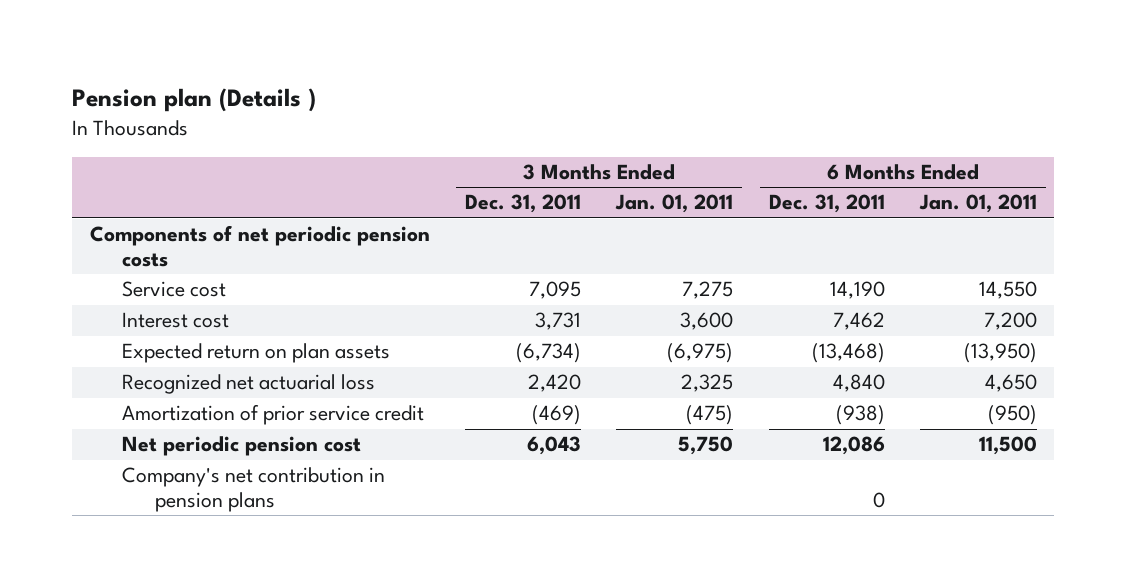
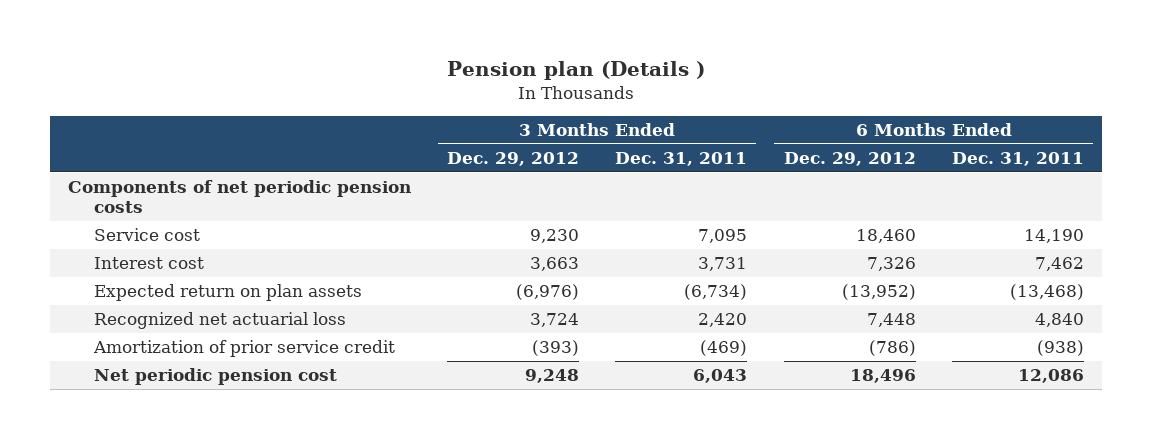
- | 3 Months Ended Dec. 31, 2011 | 3 Months Ended Jan. 01, 2011 | 6 Months Ended Dec. 31, 2011 | 6 Months Ended Jan. 01, 2011
+ | 3 Months Ended Dec. 29, 2012 | 3 Months Ended Dec. 31, 2011 | 6 Months Ended Dec. 29, 2012 | 6 Months Ended Dec. 31, 2011
- Company's net contribution in pension plans | | | 0 |

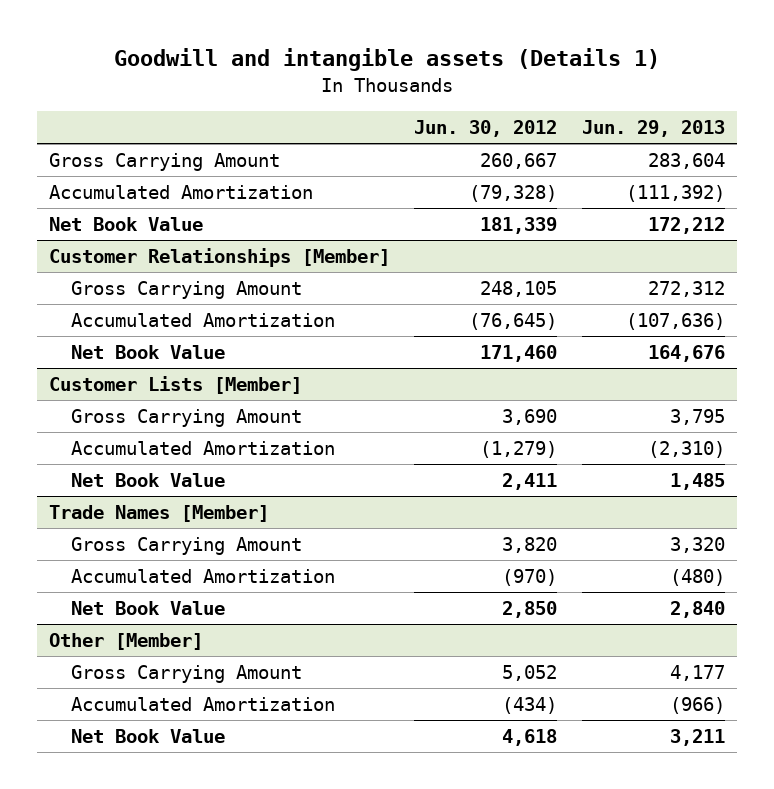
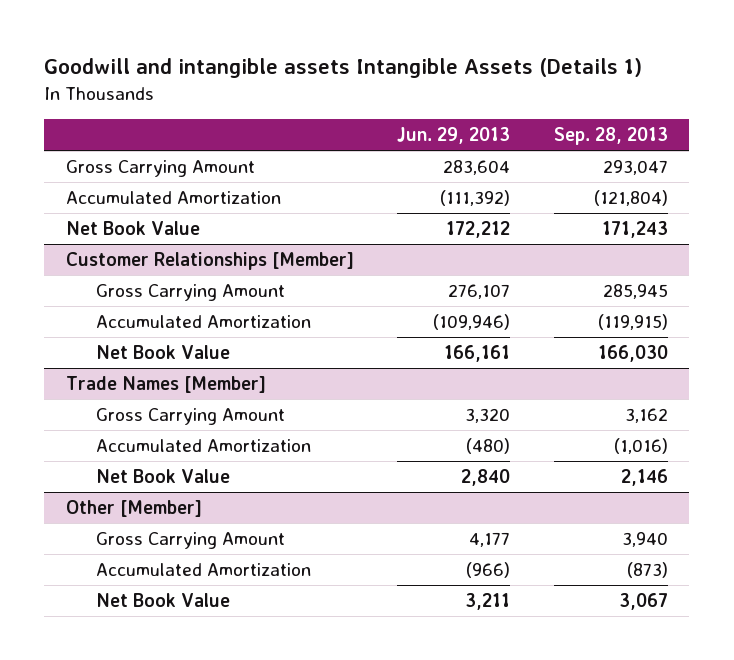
- Goodwill and intangible assets (Details 1)
+ Goodwill and intangible assets Intangible Assets (Details 1)
- | Jun. 30, 2012 | Jun. 29, 2013
+ | Jun. 29, 2013 | Sep. 28, 2013
@ Customer Relationships [Member]
- Gross Carrying Amount | 248,105 | 272,312
- Accumulated Amortization | (76,645) | (107,636)
- Net Book Value | 171,460 | 164,676
- Customer Lists [Member]
- Gross Carrying Amount | 3,690 | 3,795
- Accumulated Amortization | (1,279) | (2,310)
- Net Book Value | 2,411 | 1,485
@ Customer Relationships [Member]
+ Gross Carrying Amount | 276,107 | 285,945
+ Accumulated Amortization | (109,946) | (119,915)
+ Net Book Value | 166,161 | 166,030

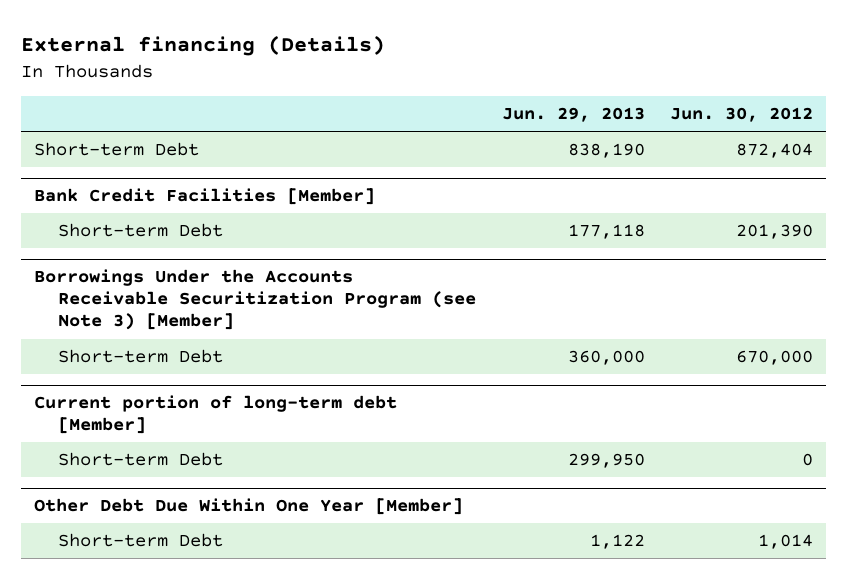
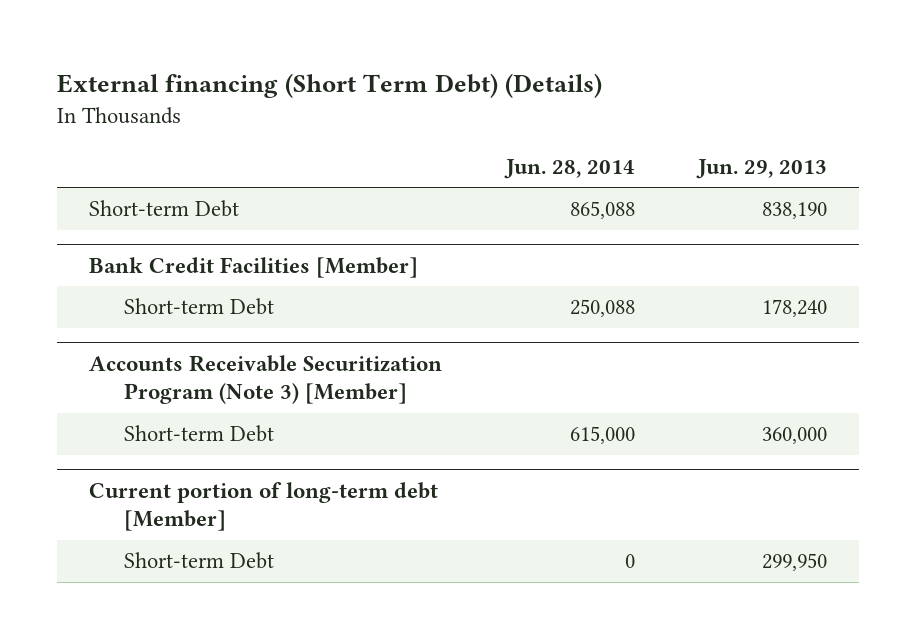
- External financing (Details)
+ External financing (Short Term Debt) (Details)
- | Jun. 29, 2013 | Jun. 30, 2012
+ | Jun. 28, 2014 | Jun. 29, 2013
@ Bank Credit Facilities [Member]
- Short-term Debt | 177,118 | 201,390
- Borrowings Under the Accounts Receivable Securitization Program (see Note 3) [Member]
@ Bank Credit Facilities [Member]
+ Short-term Debt | 250,088 | 178,240
+ Accounts Receivable Securitization Program (Note 3) [Member]
- Other Debt Due Within One Year [Member]
- Short-term Debt | 1,122 | 1,014

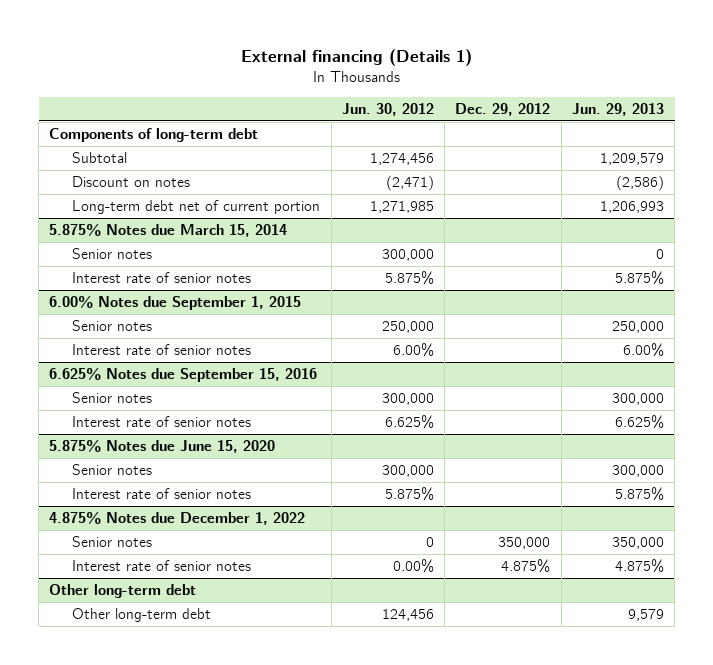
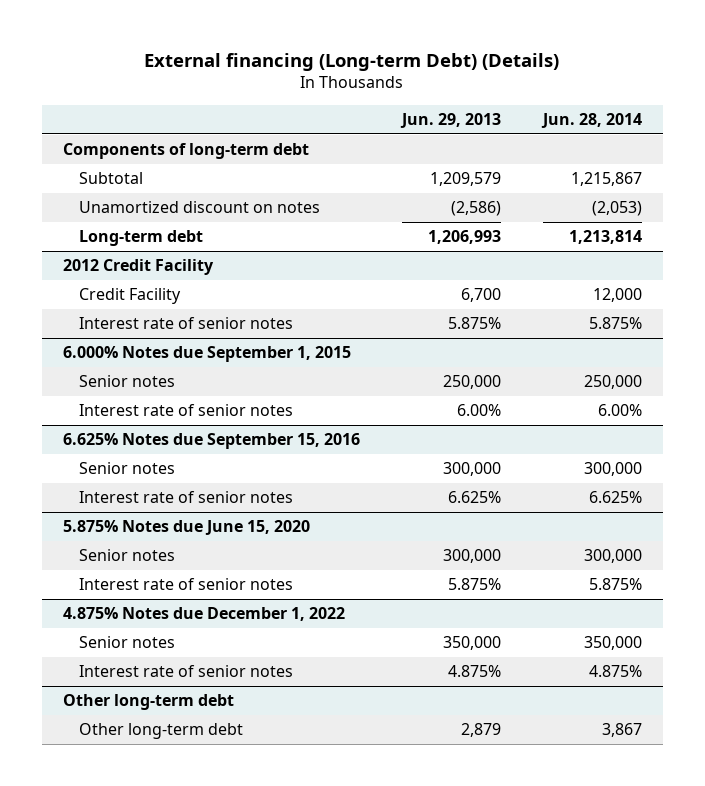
- External financing (Details 1)
+ External financing (Long-term Debt) (Details)
- | Jun. 30, 2012 | Dec. 29, 2012 | Jun. 29, 2013
+ | Jun. 29, 2013 | Jun. 28, 2014
- Discount on notes | (2,471) | | (2,586)
- Long-term debt net of current portion | 1,271,985 | | 1,206,993
- 5.875% Notes due March 15, 2014
- Senior notes | 300,000 | | 0
+ Unamortized discount on notes | (2,586) | (2,053)
+ Long-term debt | 1,206,993 | 1,213,814
+ 2012 Credit Facility
+ Credit Facility | 6,700 | 12,000
- 6.00% Notes due September 1, 2015
+ 6.000% Notes due September 1, 2015
@ Other long-term debt
- Other long-term debt | 124,456 | | 9,579
+ Other long-term debt | 2,879 | 3,867

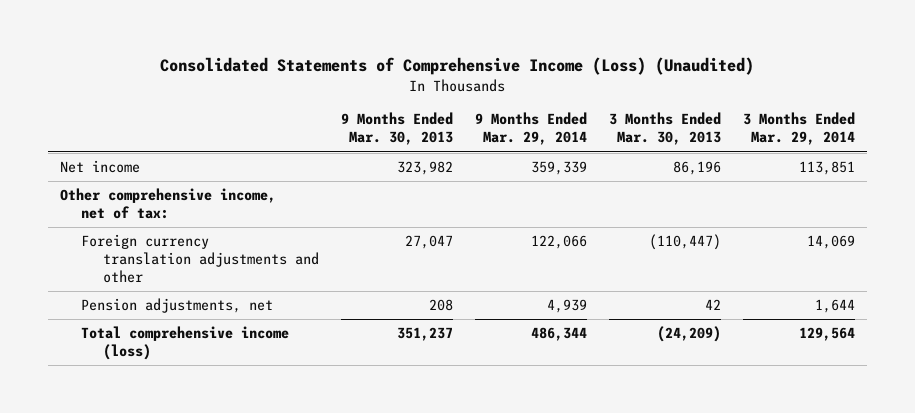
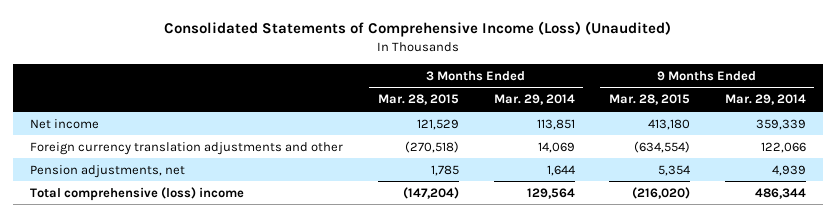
- | 9 Months Ended Mar. 30, 2013 | 9 Months Ended Mar. 29, 2014 | 3 Months Ended Mar. 30, 2013 | 3 Months Ended Mar. 29, 2014
+ | 3 Months Ended Mar. 28, 2015 | 3 Months Ended Mar. 29, 2014 | 9 Months Ended Mar. 28, 2015 | 9 Months Ended Mar. 29, 2014
- Other comprehensive income, net of tax:
- Total comprehensive income (loss) | 351,237 | 486,344 | (24,209) | 129,564
+ Total comprehensive (loss) income | (147,204) | 129,564 | (216,020) | 486,344

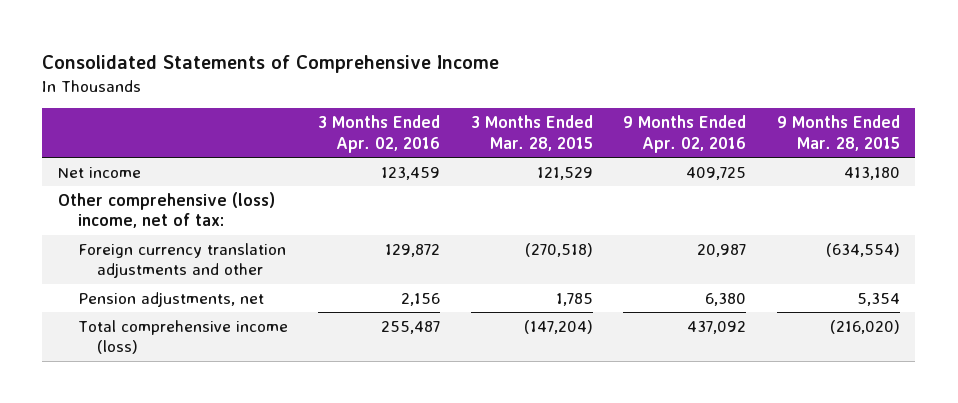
- Consolidated Statements of Comprehensive Income (Loss) (Unaudited)
+ Consolidated Statements of Comprehensive Income
- | 3 Months Ended Mar. 28, 2015 | 3 Months Ended Mar. 29, 2014 | 9 Months Ended Mar. 28, 2015 | 9 Months Ended Mar. 29, 2014
+ | 3 Months Ended Apr. 02, 2016 | 3 Months Ended Mar. 28, 2015 | 9 Months Ended Apr. 02, 2016 | 9 Months Ended Mar. 28, 2015
+ Other comprehensive (loss) income, net of tax:
- Total comprehensive (loss) income | (147,204) | 129,564 | (216,020) | 486,344
+ Total comprehensive income (loss) | 255,487 | (147,204) | 437,092 | (216,020)

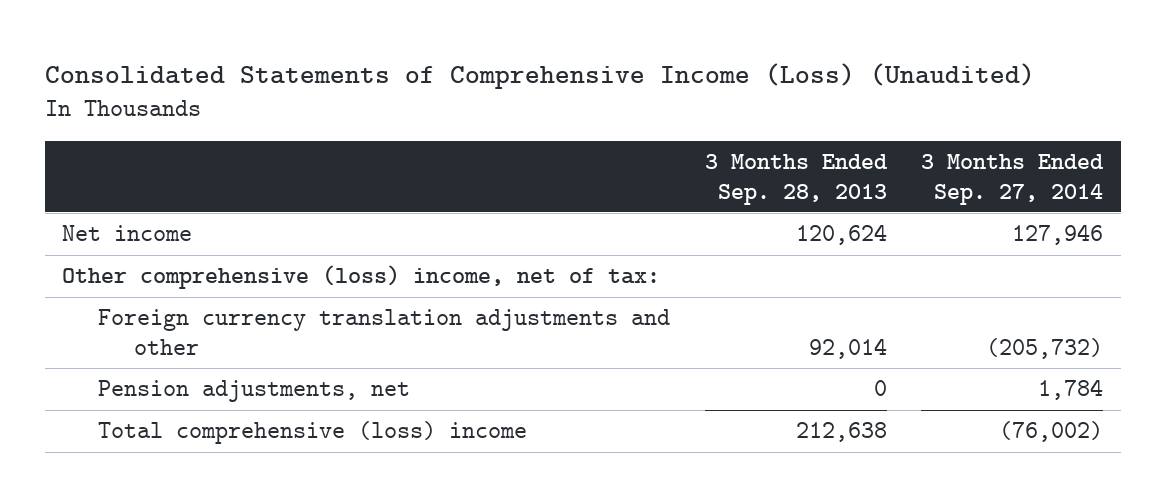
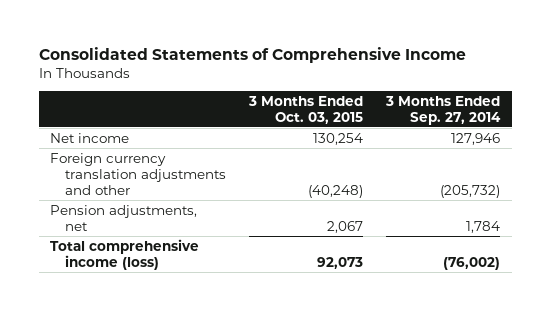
- Consolidated Statements of Comprehensive Income (Loss) (Unaudited)
+ Consolidated Statements of Comprehensive Income
- | 3 Months Ended Sep. 28, 2013 | 3 Months Ended Sep. 27, 2014
+ | 3 Months Ended Oct. 03, 2015 | 3 Months Ended Sep. 27, 2014
- Other comprehensive (loss) income, net of tax:
- Total comprehensive (loss) income | 212,638 | (76,002)
+ Total comprehensive income (loss) | 92,073 | (76,002)

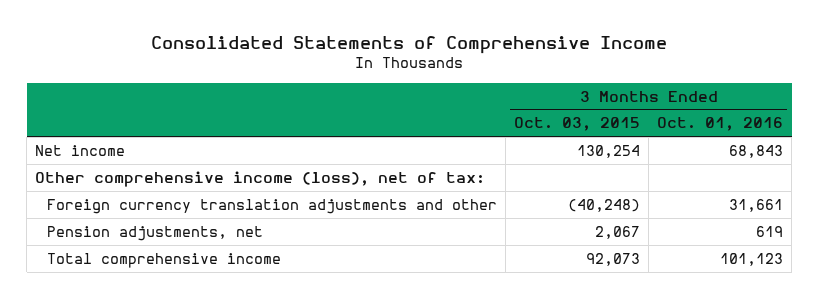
- | 3 Months Ended Oct. 03, 2015 | 3 Months Ended Sep. 27, 2014
+ | 3 Months Ended Oct. 03, 2015 | 3 Months Ended Oct. 01, 2016
+ Other comprehensive income (loss), net of tax:
- Total comprehensive income (loss) | 92,073 | (76,002)
+ Total comprehensive income | 92,073 | 101,123

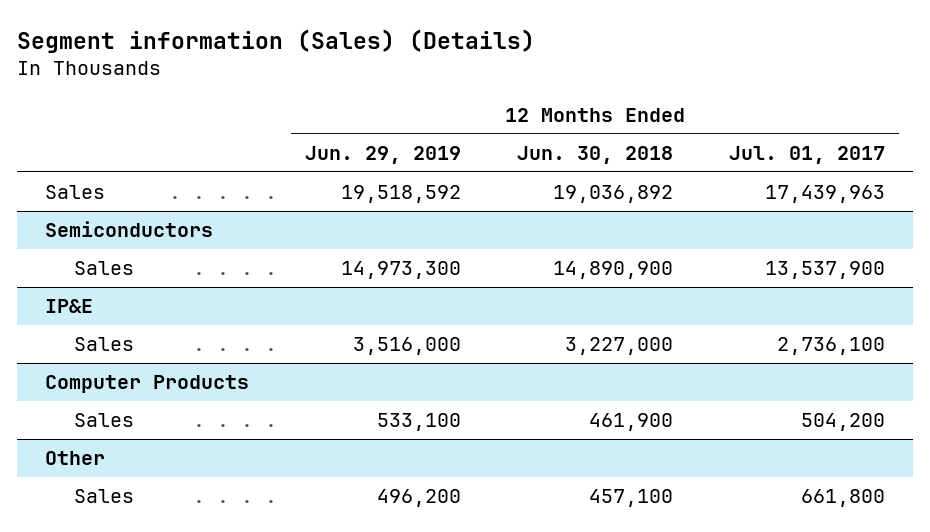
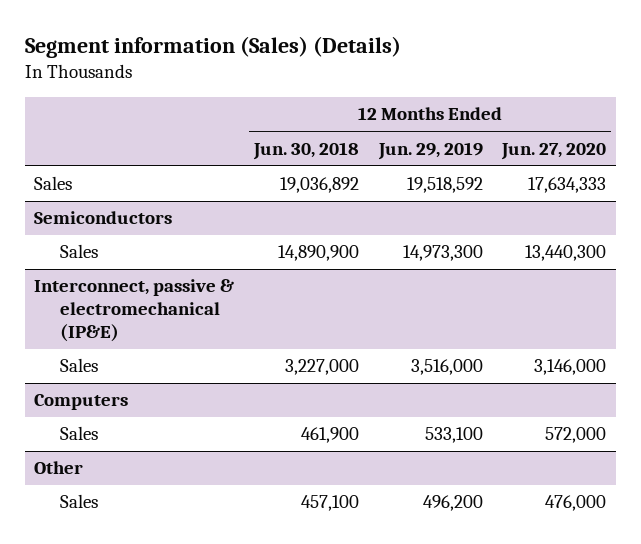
- | 12 Months Ended Jun. 29, 2019 | 12 Months Ended Jun. 30, 2018 | 12 Months Ended Jul. 01, 2017
+ | 12 Months Ended Jun. 30, 2018 | 12 Months Ended Jun. 29, 2019 | 12 Months Ended Jun. 27, 2020
- IP&E
+ Interconnect, passive & electromechanical (IP&E)
- Computer Products
+ Computers

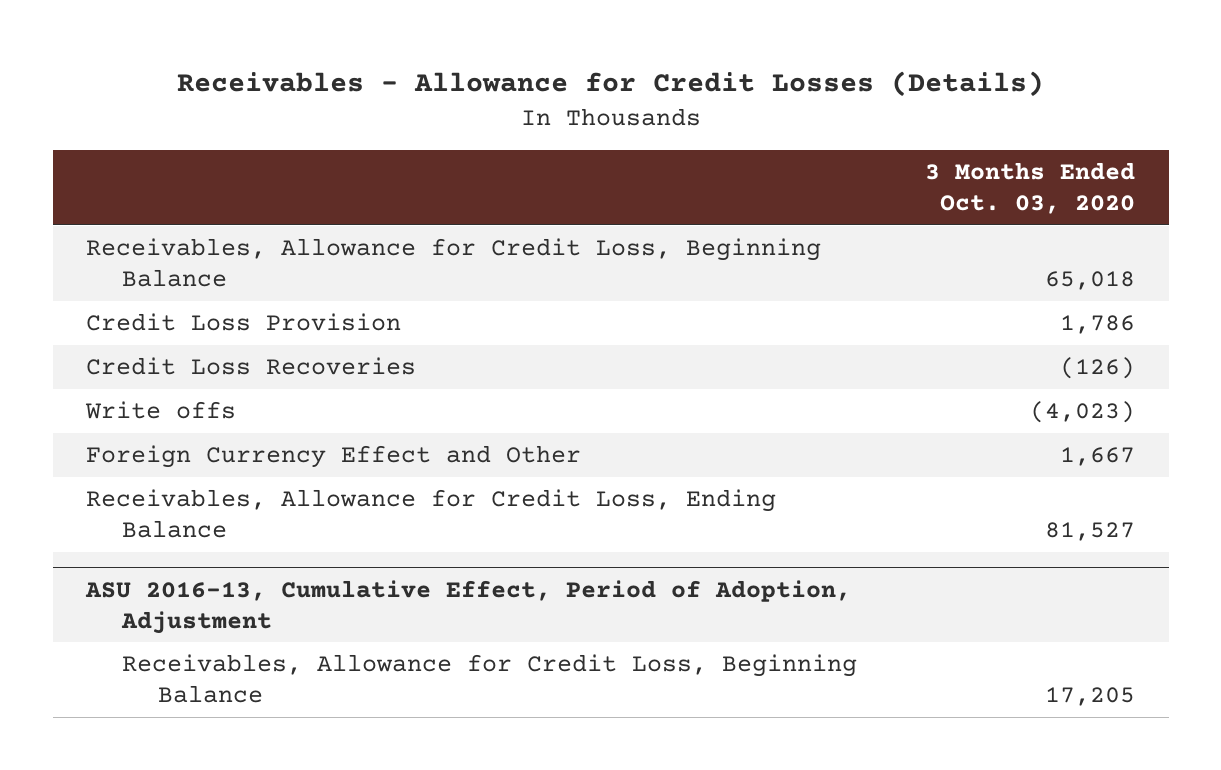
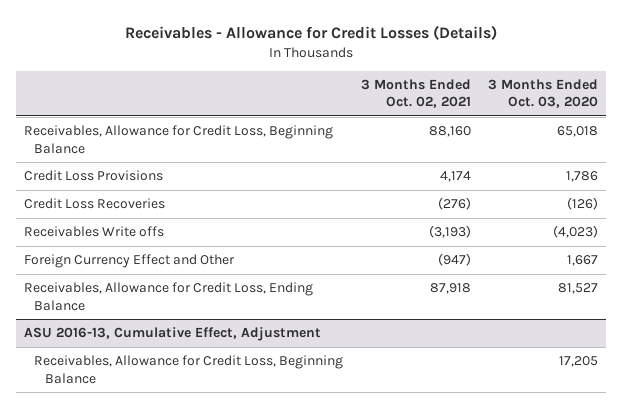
- | 3 Months Ended Oct. 03, 2020
+ | 3 Months Ended Oct. 02, 2021 | 3 Months Ended Oct. 03, 2020
- Credit Loss Provision | 1,786
+ Credit Loss Provisions | 4,174 | 1,786
- Write offs | (4,023)
+ Receivables Write offs | (3,193) | (4,023)
- ASU 2016-13, Cumulative Effect, Period of Adoption, Adjustment
+ ASU 2016-13, Cumulative Effect, Adjustment

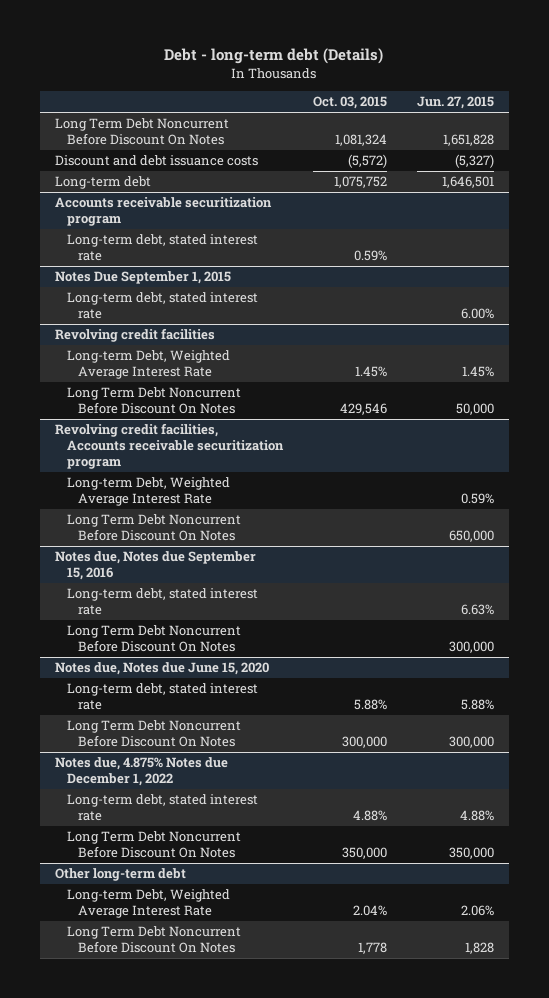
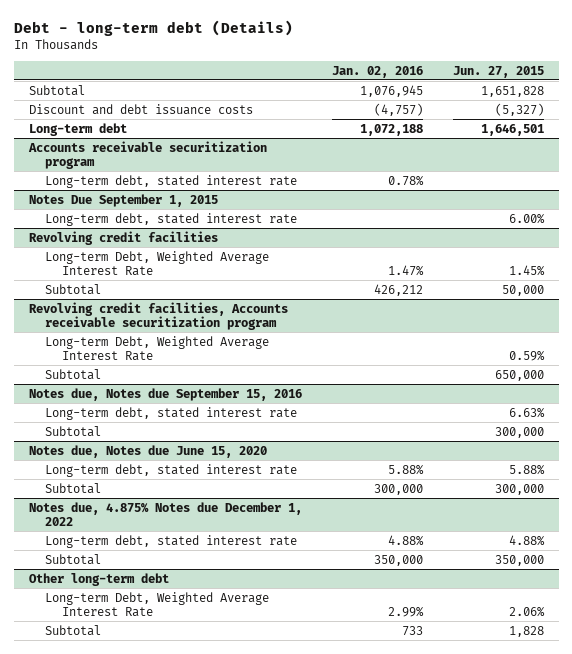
- | Oct. 03, 2015 | Jun. 27, 2015
+ | Jan. 02, 2016 | Jun. 27, 2015
- Long Term Debt Noncurrent Before Discount On Notes | 1,081,324 | 1,651,828
+ Subtotal | 1,076,945 | 1,651,828
@ Revolving credit facilities
- Long Term Debt Noncurrent Before Discount On Notes | 429,546 | 50,000
+ Subtotal | 426,212 | 50,000
@ Revolving credit facilities, Accounts receivable securitization program
- Long Term Debt Noncurrent Before Discount On Notes | | 650,000
+ Subtotal | | 650,000
@ Notes due, Notes due September 15, 2016
- Long Term Debt Noncurrent Before Discount On Notes | | 300,000
+ Subtotal | | 300,000
@ Notes due, Notes due June 15, 2020
- Long Term Debt Noncurrent Before Discount On Notes | 300,000 | 300,000
+ Subtotal | 300,000 | 300,000
@ Notes due, 4.875% Notes due December 1, 2022
- Long Term Debt Noncurrent Before Discount On Notes | 350,000 | 350,000
+ Subtotal | 350,000 | 350,000
@ Other long-term debt
- Long Term Debt Noncurrent Before Discount On Notes | 1,778 | 1,828
+ Subtotal | 733 | 1,828

